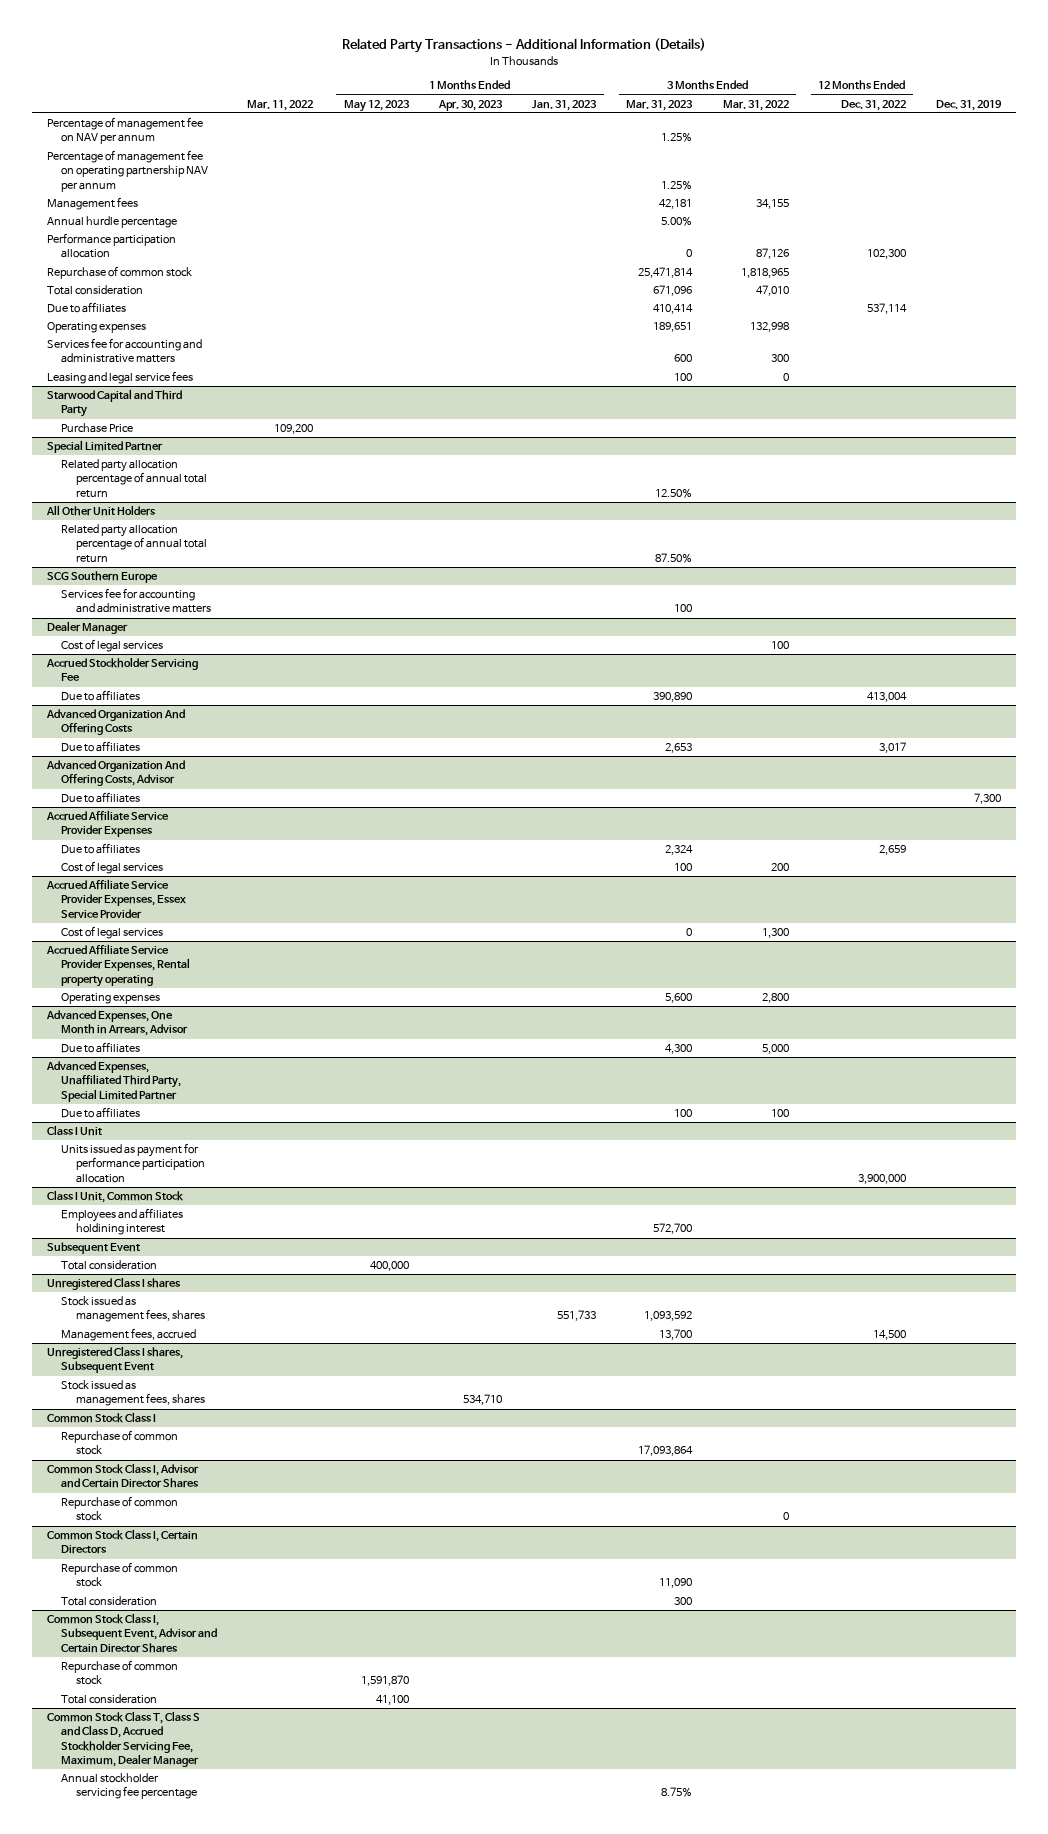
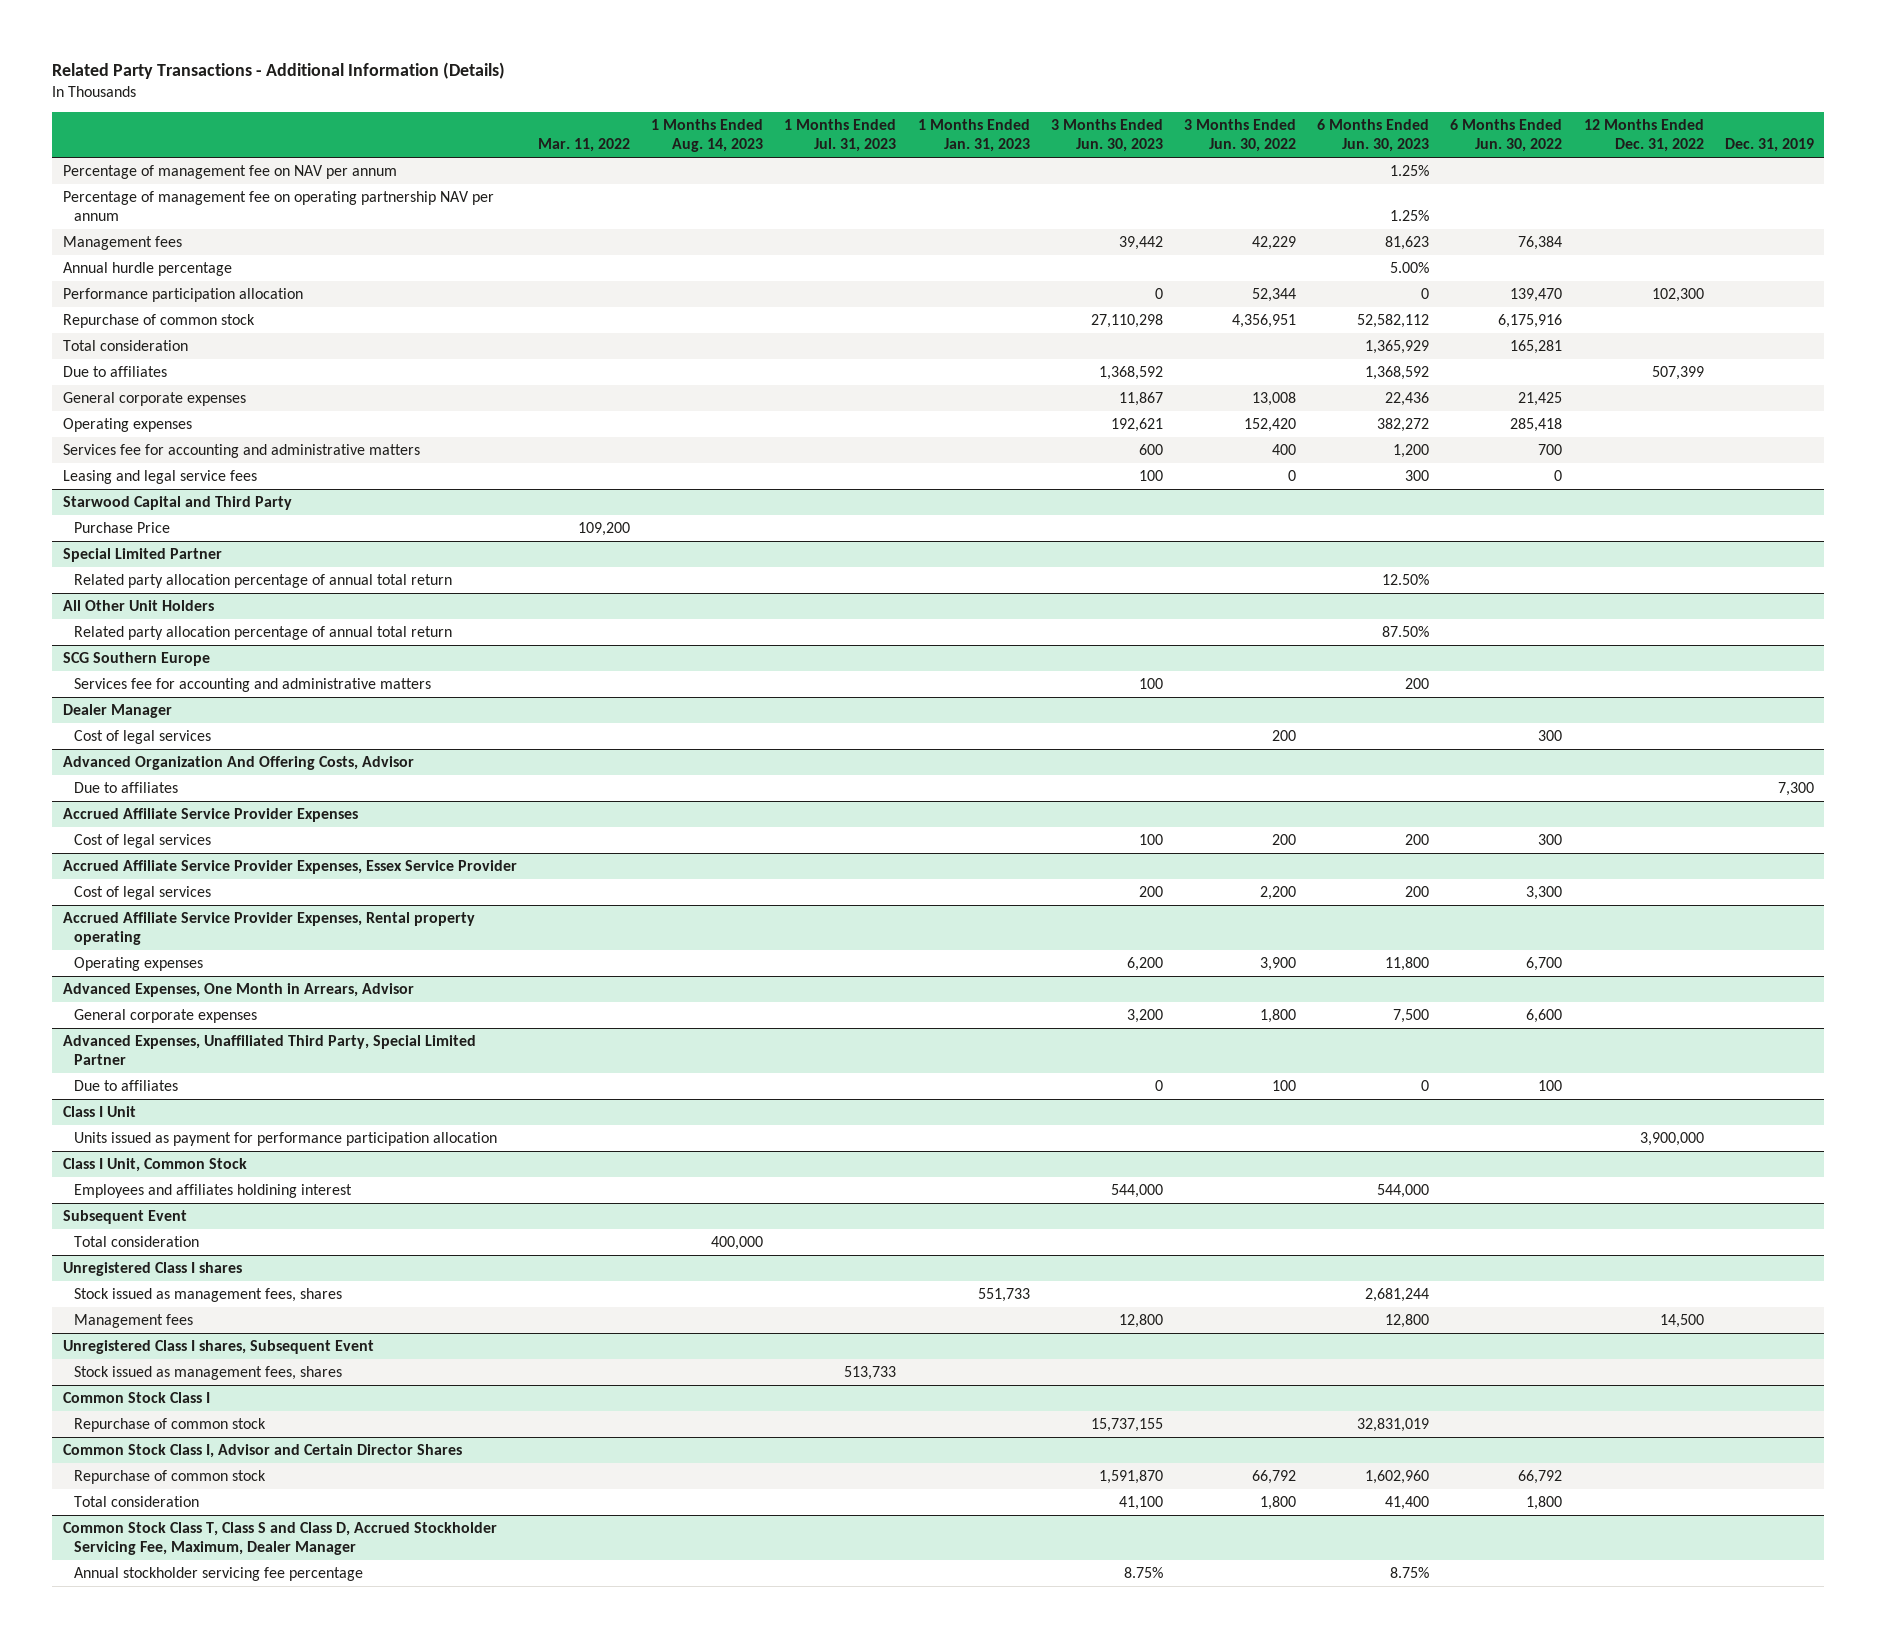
- | Mar. 11, 2022 | 1 Months Ended May 12, 2023 | 1 Months Ended Apr. 30, 2023 | 1 Months Ended Jan. 31, 2023 | 3 Months Ended Mar. 31, 2023 | 3 Months Ended Mar. 31, 2022 | 12 Months Ended Dec. 31, 2022 | Dec. 31, 2019
+ | Mar. 11, 2022 | 1 Months Ended Aug. 14, 2023 | 1 Months Ended Jul. 31, 2023 | 1 Months Ended Jan. 31, 2023 | 3 Months Ended Jun. 30, 2023 | 3 Months Ended Jun. 30, 2022 | 6 Months Ended Jun. 30, 2023 | 6 Months Ended Jun. 30, 2022 | 12 Months Ended Dec. 31, 2022 | Dec. 31, 2019
- Due to affiliates | | | | | 410,414 | | 537,114 |
+ Due to affiliates | | | | | 1,368,592 | | 1,368,592 | | 507,399 |
+ General corporate expenses | | | | | 11,867 | 13,008 | 22,436 | 21,425 | |
- Accrued Stockholder Servicing Fee
- Due to affiliates | | | | | 390,890 | | 413,004 |
- Advanced Organization And Offering Costs
- Due to affiliates | | | | | 2,653 | | 3,017 |
@ Accrued Affiliate Service Provider Expenses
- Due to affiliates | | | | | 2,324 | | 2,659 |
@ Advanced Expenses, One Month in Arrears, Advisor
- Due to affiliates | | | | | 4,300 | 5,000 | |
+ General corporate expenses | | | | | 3,200 | 1,800 | 7,500 | 6,600 | |
@ Unregistered Class I shares
- Management fees, accrued | | | | | 13,700 | | 14,500 |
+ Management fees | | | | | 12,800 | | 12,800 | | 14,500 |
- Common Stock Class I, Certain Directors
- Repurchase of common stock | | | | | 11,090 | | |
- Total consideration | | | | | 300 | | |
- Common Stock Class I, Subsequent Event, Advisor and Certain Director Shares
- Repurchase of common stock | | 1,591,870 | | | | | |
- Total consideration | | 41,100 | | | | | |
@ Common Stock Class I, Advisor and Certain Director Shares
+ Total consideration | | | | | 41,100 | 1,800 | 41,400 | 1,800 | |

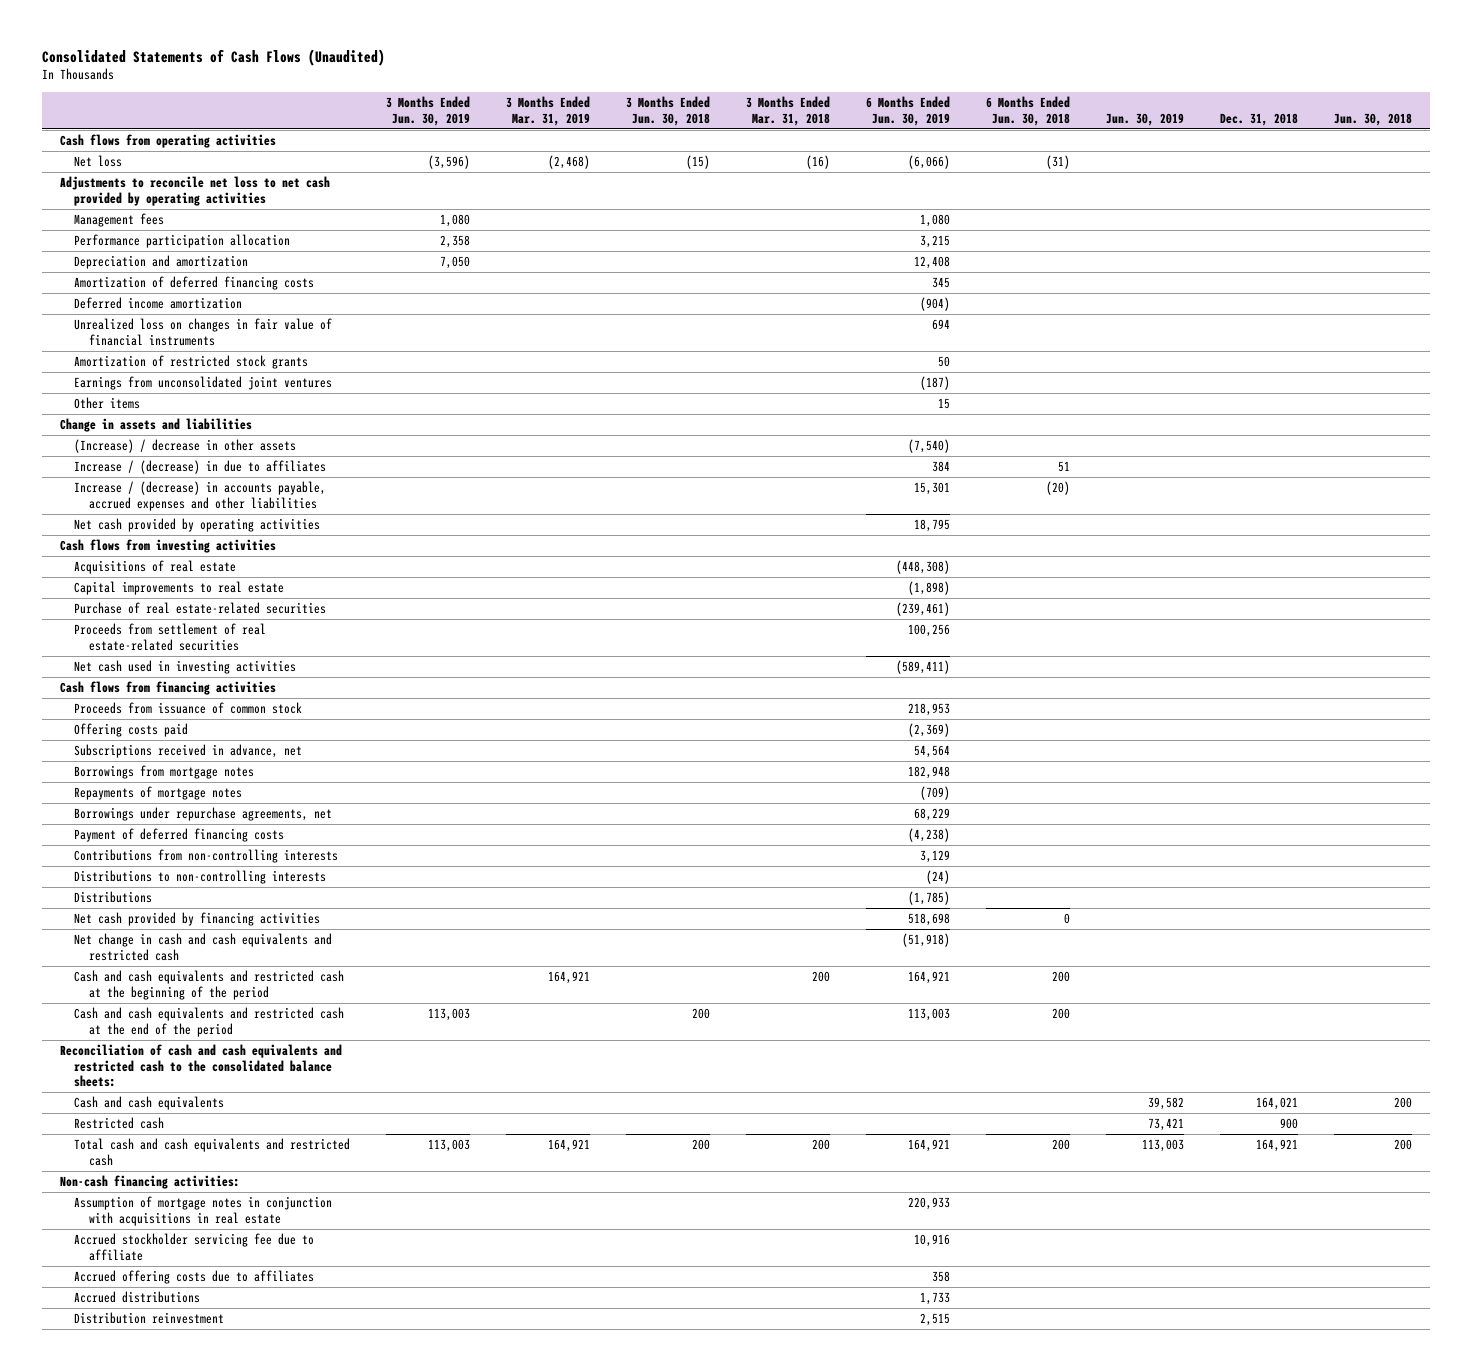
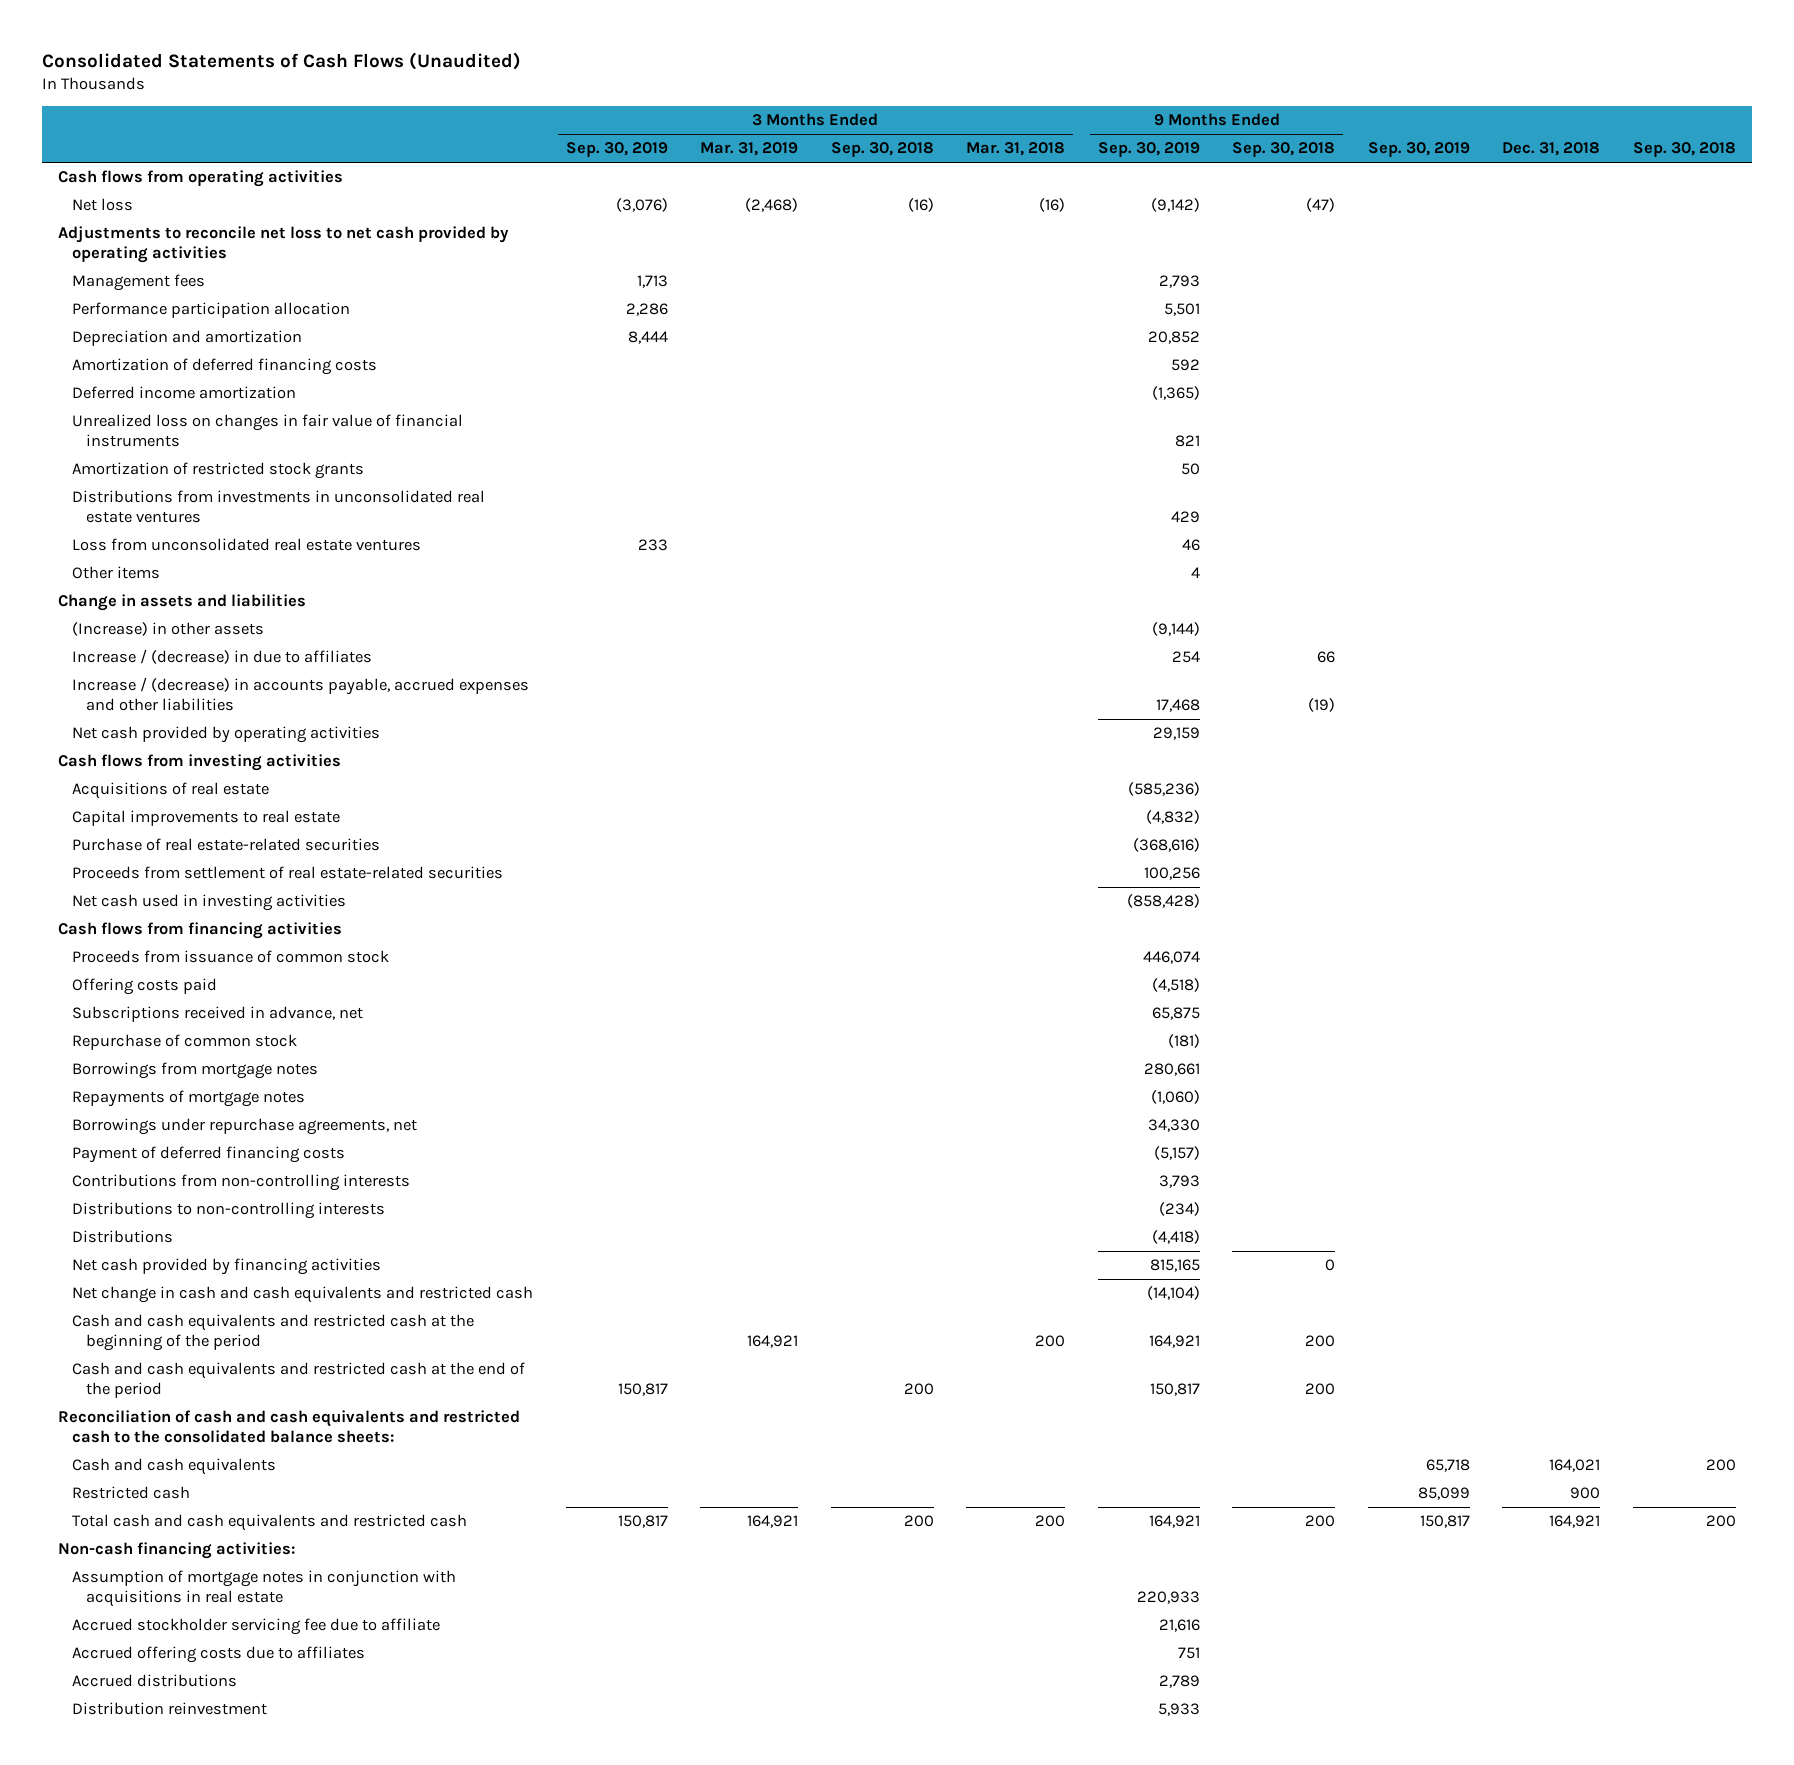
- | 3 Months Ended Jun. 30, 2019 | 3 Months Ended Mar. 31, 2019 | 3 Months Ended Jun. 30, 2018 | 3 Months Ended Mar. 31, 2018 | 6 Months Ended Jun. 30, 2019 | 6 Months Ended Jun. 30, 2018 | Jun. 30, 2019 | Dec. 31, 2018 | Jun. 30, 2018
+ | 3 Months Ended Sep. 30, 2019 | 3 Months Ended Mar. 31, 2019 | 3 Months Ended Sep. 30, 2018 | 3 Months Ended Mar. 31, 2018 | 9 Months Ended Sep. 30, 2019 | 9 Months Ended Sep. 30, 2018 | Sep. 30, 2019 | Dec. 31, 2018 | Sep. 30, 2018
- Earnings from unconsolidated joint ventures | | | | | (187) | | | |
+ Distributions from investments in unconsolidated real estate ventures | | | | | 429 | | | |
+ Loss from unconsolidated real estate ventures | 233 | | | | 46 | | | |
- (Increase) / decrease in other assets | | | | | (7,540) | | | |
+ (Increase) in other assets | | | | | (9,144) | | | |
+ Repurchase of common stock | | | | | (181) | | | |

